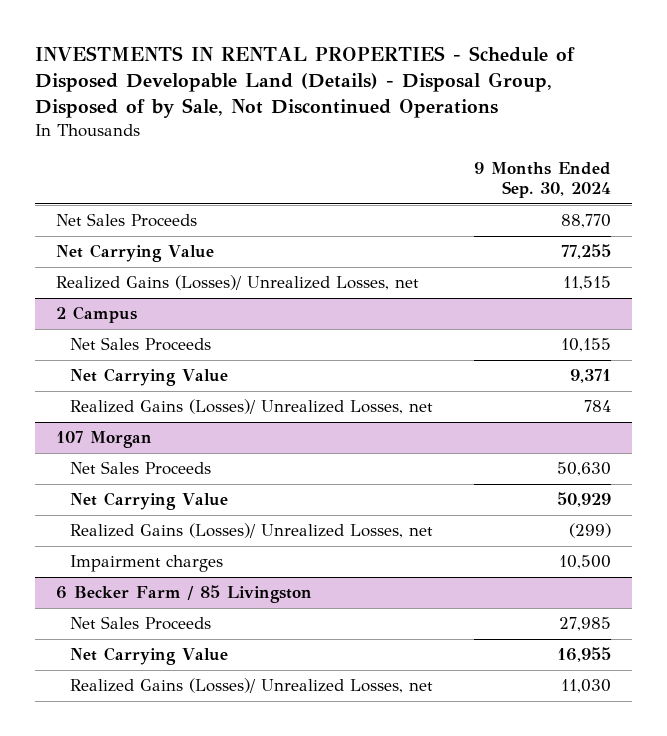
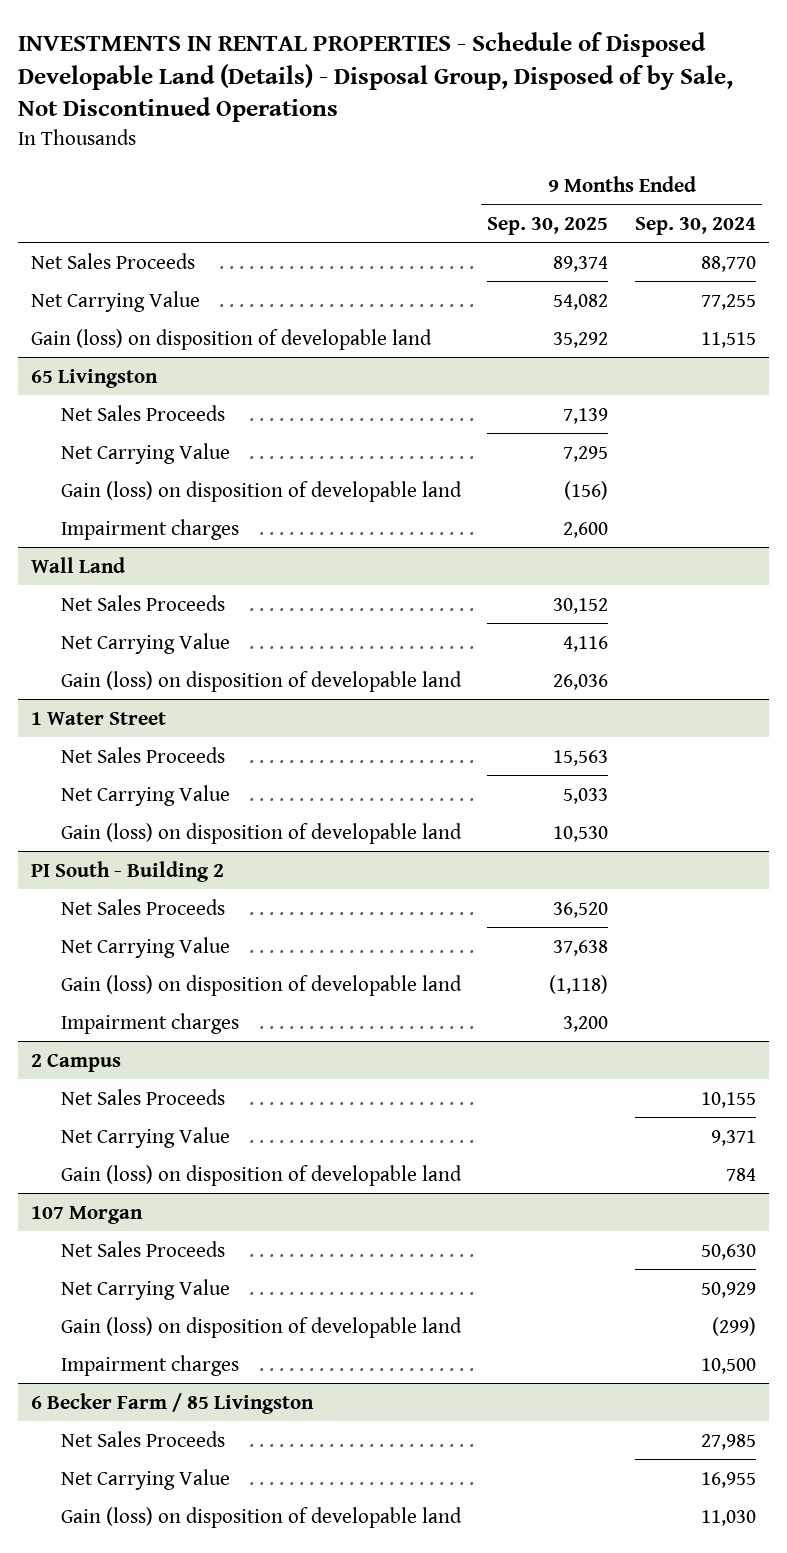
- | 9 Months Ended Sep. 30, 2024
+ | 9 Months Ended Sep. 30, 2025 | 9 Months Ended Sep. 30, 2024
- Realized Gains (Losses)/ Unrealized Losses, net | 11,515
+ Gain (loss) on disposition of developable land | 35,292 | 11,515
+ 65 Livingston
+ Net Sales Proceeds | 7,139 |
+ Net Carrying Value | 7,295 |
+ Gain (loss) on disposition of developable land | (156) |
+ Impairment charges | 2,600 |
+ Wall Land
+ Net Sales Proceeds | 30,152 |
+ Net Carrying Value | 4,116 |
+ Gain (loss) on disposition of developable land | 26,036 |
+ 1 Water Street
+ Net Sales Proceeds | 15,563 |
+ Net Carrying Value | 5,033 |
+ Gain (loss) on disposition of developable land | 10,530 |
+ PI South - Building 2
+ Net Sales Proceeds | 36,520 |
+ Net Carrying Value | 37,638 |
+ Gain (loss) on disposition of developable land | (1,118) |
+ Impairment charges | 3,200 |
@ 2 Campus
- Realized Gains (Losses)/ Unrealized Losses, net | 784
+ Gain (loss) on disposition of developable land | | 784
@ 107 Morgan
- Realized Gains (Losses)/ Unrealized Losses, net | (299)
+ Gain (loss) on disposition of developable land | | (299)
@ 6 Becker Farm / 85 Livingston
- Realized Gains (Losses)/ Unrealized Losses, net | 11,030
+ Gain (loss) on disposition of developable land | | 11,030

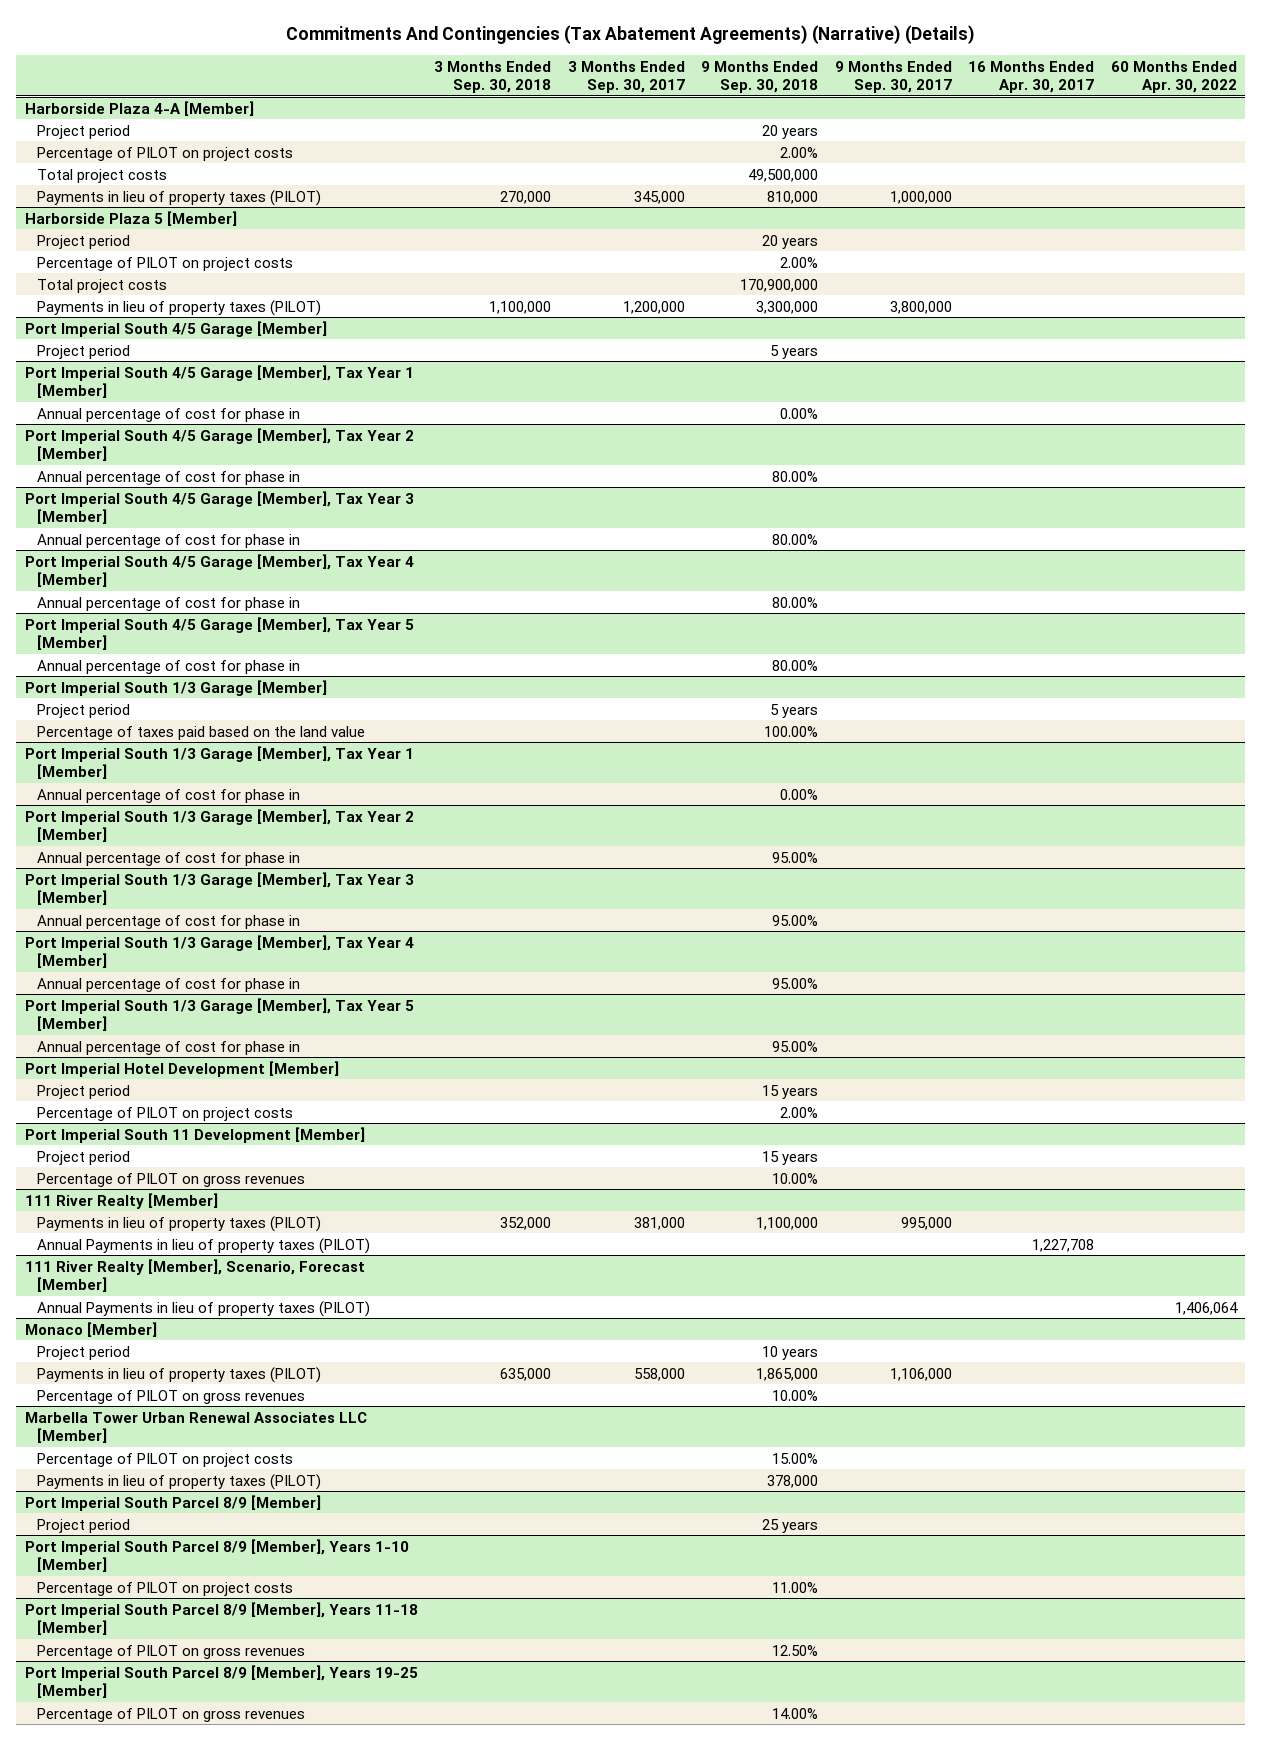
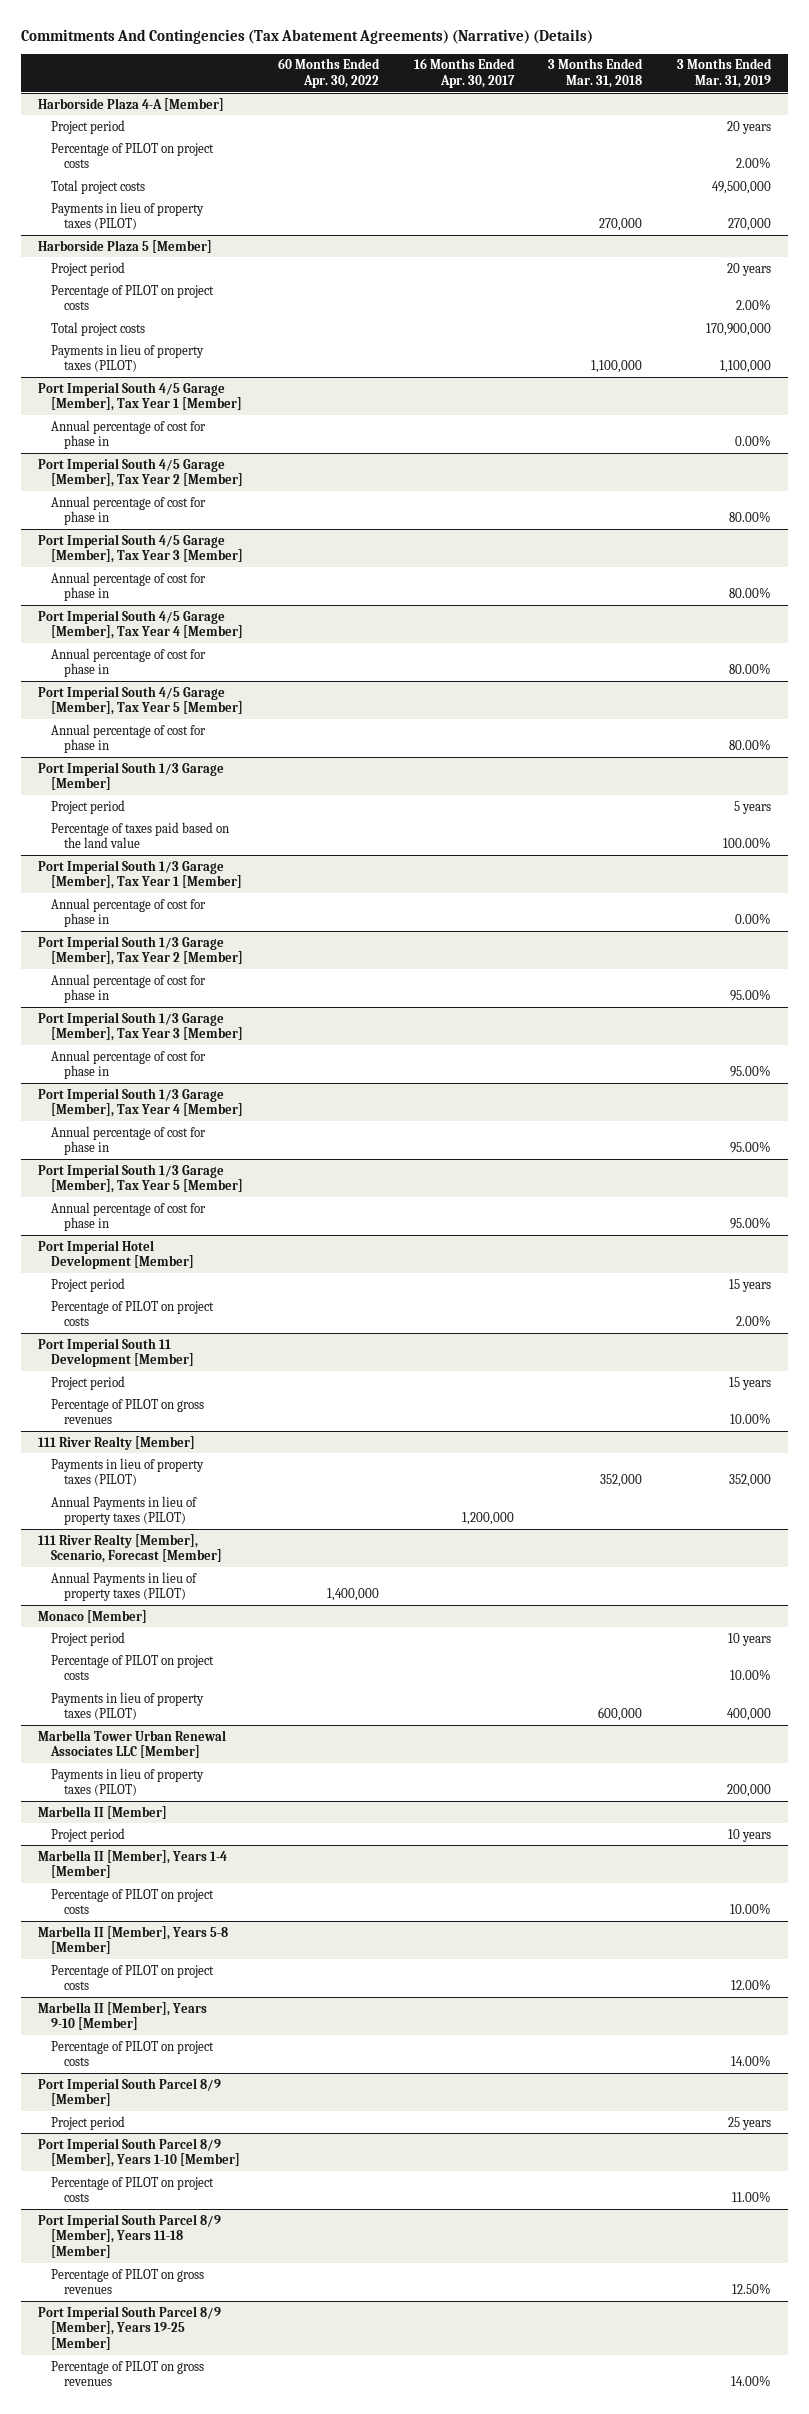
- | 3 Months Ended Sep. 30, 2018 | 3 Months Ended Sep. 30, 2017 | 9 Months Ended Sep. 30, 2018 | 9 Months Ended Sep. 30, 2017 | 16 Months Ended Apr. 30, 2017 | 60 Months Ended Apr. 30, 2022
+ | 60 Months Ended Apr. 30, 2022 | 16 Months Ended Apr. 30, 2017 | 3 Months Ended Mar. 31, 2018 | 3 Months Ended Mar. 31, 2019
- Port Imperial South 4/5 Garage [Member]
- Project period | | | 5 years | | |
@ 111 River Realty [Member]
- Annual Payments in lieu of property taxes (PILOT) | | | | | 1,227,708 |
+ Annual Payments in lieu of property taxes (PILOT) | | 1,200,000 | |
@ 111 River Realty [Member], Scenario, Forecast [Member]
- Annual Payments in lieu of property taxes (PILOT) | | | | | | 1,406,064
+ Annual Payments in lieu of property taxes (PILOT) | 1,400,000 | | |
@ Monaco [Member]
+ Percentage of PILOT on project costs | | | | 10.00%
- Percentage of PILOT on gross revenues | | | 10.00% | | |
@ Marbella Tower Urban Renewal Associates LLC [Member]
- Percentage of PILOT on project costs | | | 15.00% | | |
+ Marbella II [Member]
+ Project period | | | | 10 years
+ Marbella II [Member], Years 1-4 [Member]
+ Percentage of PILOT on project costs | | | | 10.00%
+ Marbella II [Member], Years 5-8 [Member]
+ Percentage of PILOT on project costs | | | | 12.00%
+ Marbella II [Member], Years 9-10 [Member]
+ Percentage of PILOT on project costs | | | | 14.00%

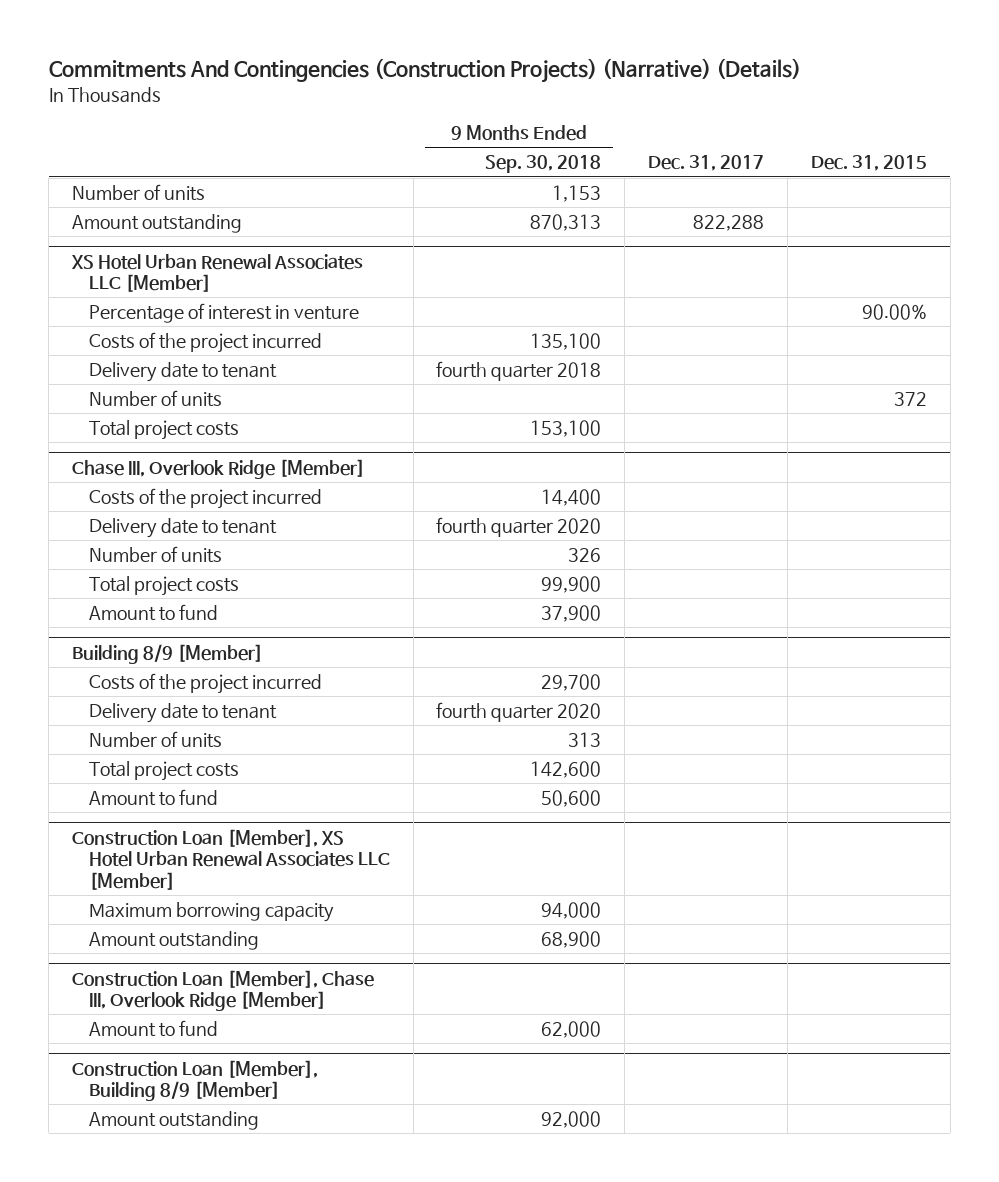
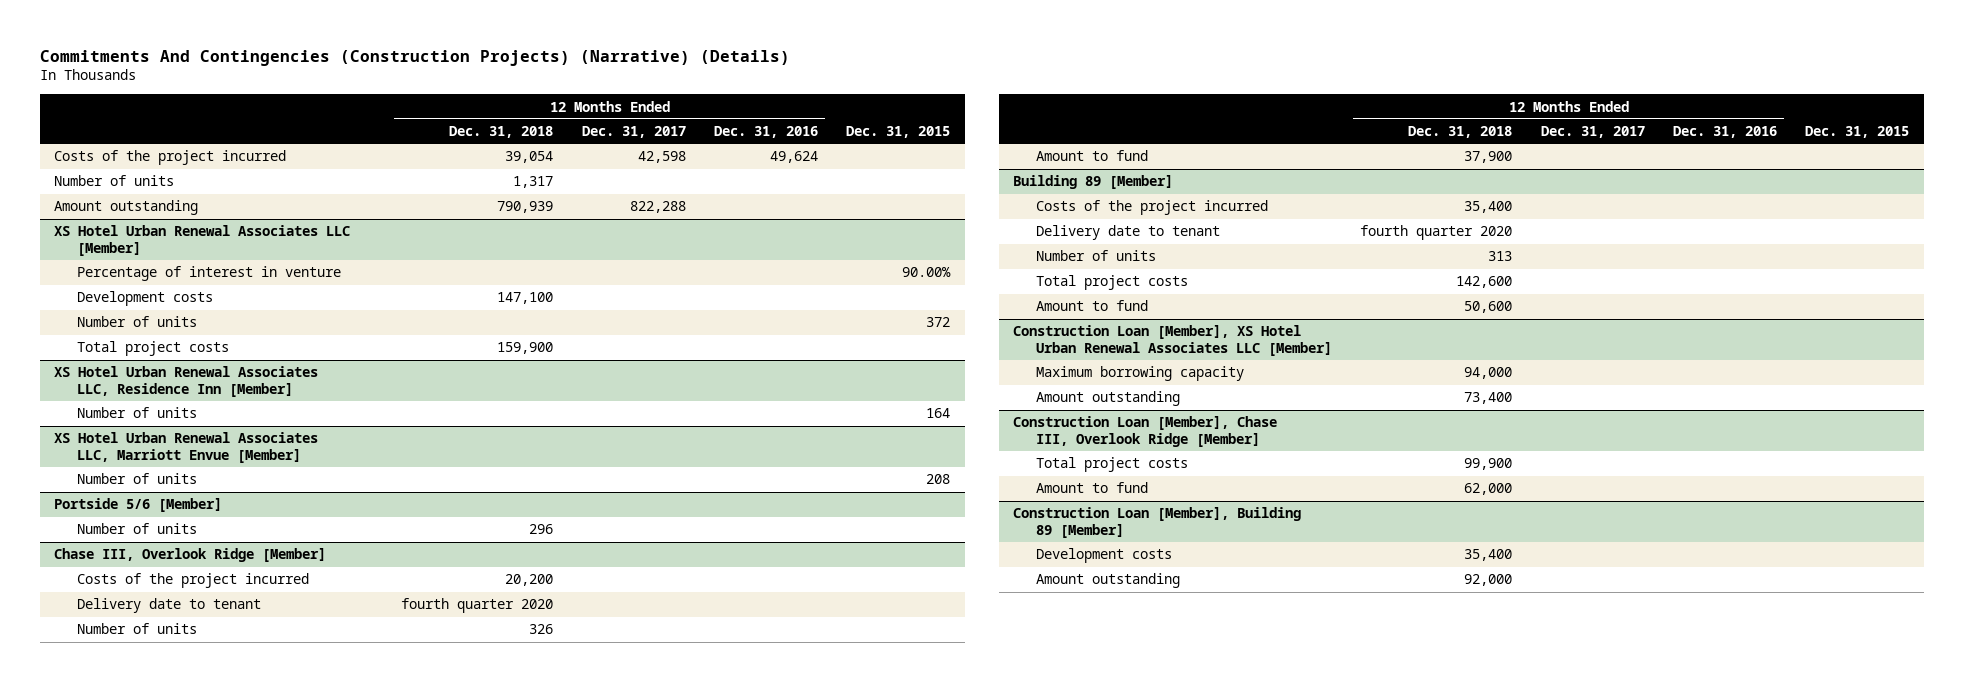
- | 9 Months Ended Sep. 30, 2018 | Dec. 31, 2017 | Dec. 31, 2015
+ | 12 Months Ended Dec. 31, 2018 | 12 Months Ended Dec. 31, 2017 | 12 Months Ended Dec. 31, 2016 | Dec. 31, 2015
+ Costs of the project incurred | 39,054 | 42,598 | 49,624 |
@ XS Hotel Urban Renewal Associates LLC [Member]
- Costs of the project incurred | 135,100 | |
- Delivery date to tenant | fourth quarter 2018 | |
+ Development costs | 147,100 | | |
+ XS Hotel Urban Renewal Associates LLC, Residence Inn [Member]
+ Number of units | | | | 164
+ XS Hotel Urban Renewal Associates LLC, Marriott Envue [Member]
+ Number of units | | | | 208
+ Portside 5/6 [Member]
+ Number of units | 296 | | |
@ Chase III, Overlook Ridge [Member]
- Total project costs | 99,900 | |
- Building 8/9 [Member]
+ Building 89 [Member]
@ Construction Loan [Member], Chase III, Overlook Ridge [Member]
+ Total project costs | 99,900 | | |
- Construction Loan [Member], Building 8/9 [Member]
+ Construction Loan [Member], Building 89 [Member]
+ Development costs | 35,400 | | |

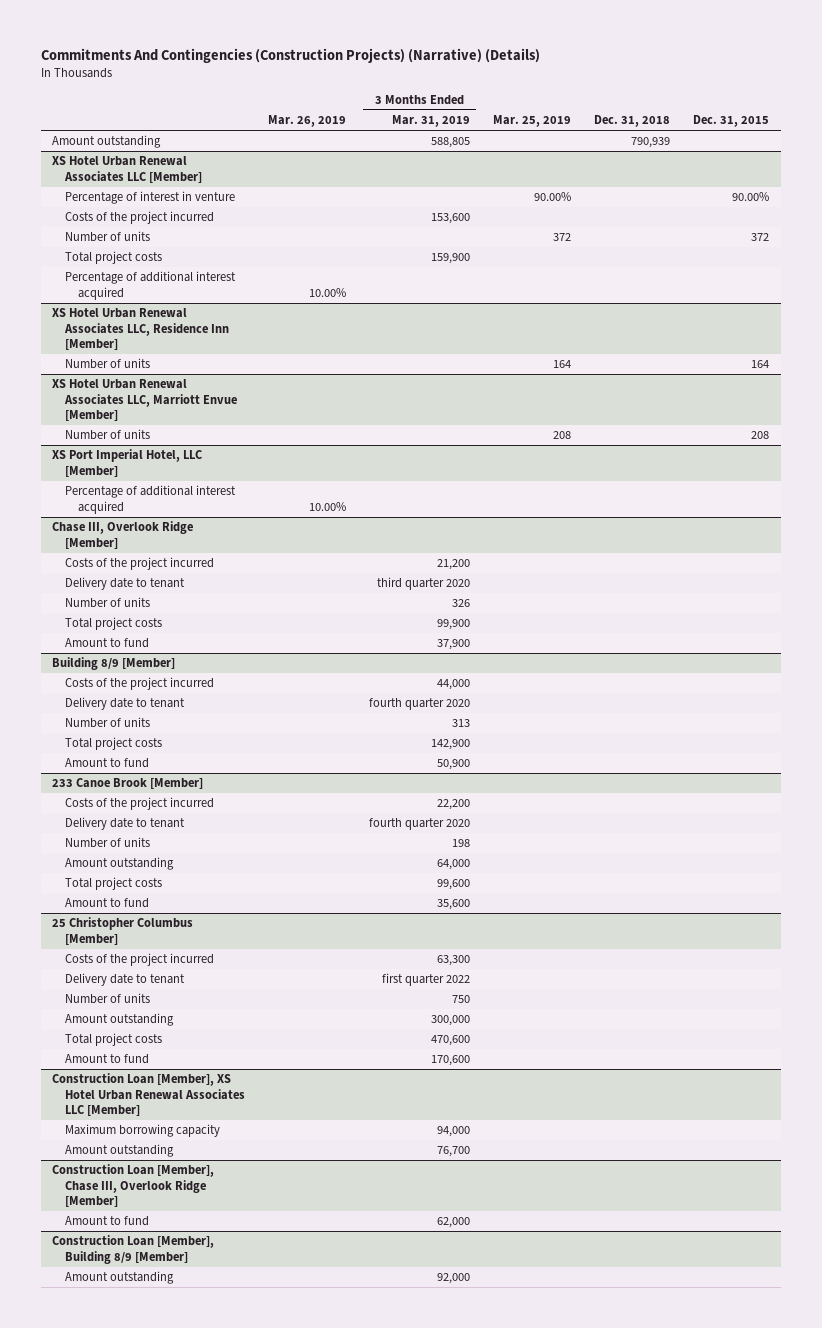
- | 12 Months Ended Dec. 31, 2018 | 12 Months Ended Dec. 31, 2017 | 12 Months Ended Dec. 31, 2016 | Dec. 31, 2015
+ | Mar. 26, 2019 | 3 Months Ended Mar. 31, 2019 | Mar. 25, 2019 | Dec. 31, 2018 | Dec. 31, 2015
- Costs of the project incurred | 39,054 | 42,598 | 49,624 |
- Number of units | 1,317 | | |
@ XS Hotel Urban Renewal Associates LLC [Member]
- Development costs | 147,100 | | |
+ Costs of the project incurred | | 153,600 | | |
+ Percentage of additional interest acquired | 10.00% | | | |
- Portside 5/6 [Member]
- Number of units | 296 | | |
+ XS Port Imperial Hotel, LLC [Member]
+ Percentage of additional interest acquired | 10.00% | | | |
@ Chase III, Overlook Ridge [Member]
+ Total project costs | | 99,900 | | |
- Building 89 [Member]
+ Building 8/9 [Member]
+ 233 Canoe Brook [Member]
+ Costs of the project incurred | | 22,200 | | |
+ Delivery date to tenant | | fourth quarter 2020 | | |
+ Number of units | | 198 | | |
+ Amount outstanding | | 64,000 | | |
+ Total project costs | | 99,600 | | |
+ Amount to fund | | 35,600 | | |
+ 25 Christopher Columbus [Member]
+ Costs of the project incurred | | 63,300 | | |
+ Delivery date to tenant | | first quarter 2022 | | |
+ Number of units | | 750 | | |
+ Amount outstanding | | 300,000 | | |
+ Total project costs | | 470,600 | | |
+ Amount to fund | | 170,600 | | |
@ Construction Loan [Member], Chase III, Overlook Ridge [Member]
- Total project costs | 99,900 | | |
- Construction Loan [Member], Building 89 [Member]
- Development costs | 35,400 | | |
+ Construction Loan [Member], Building 8/9 [Member]

